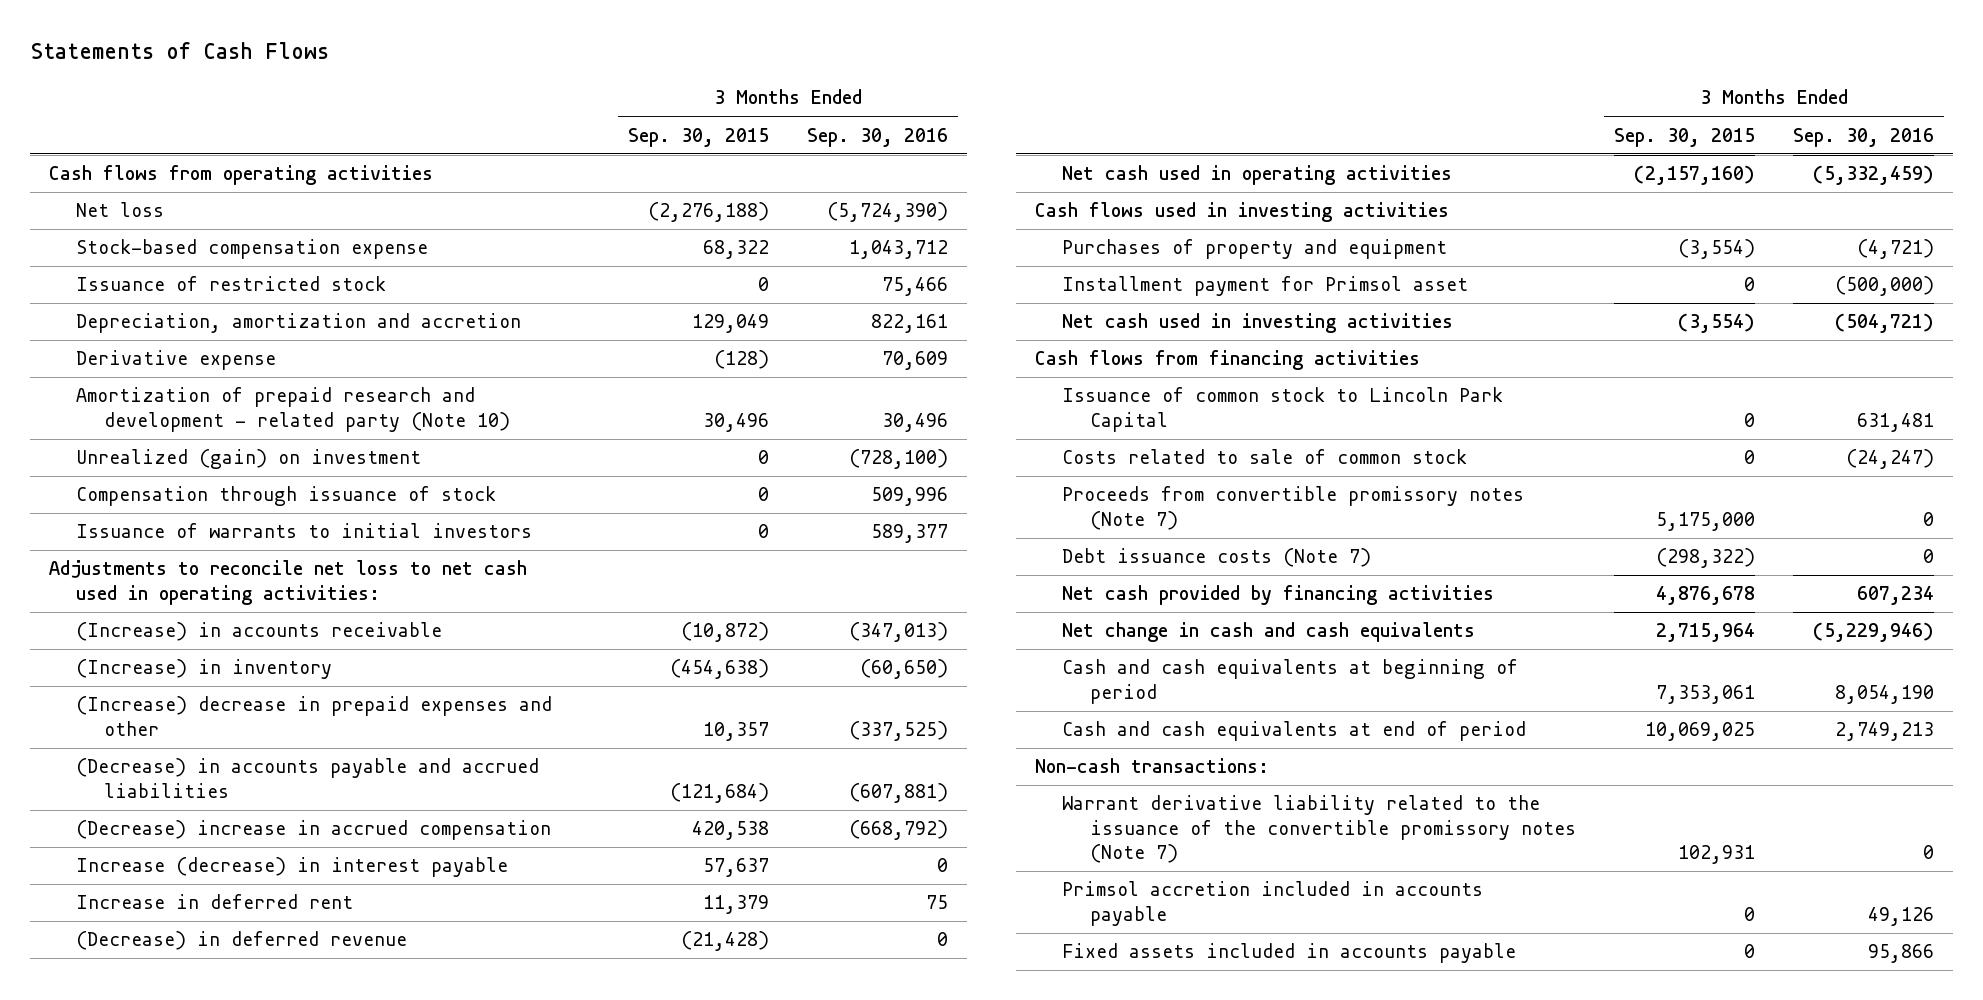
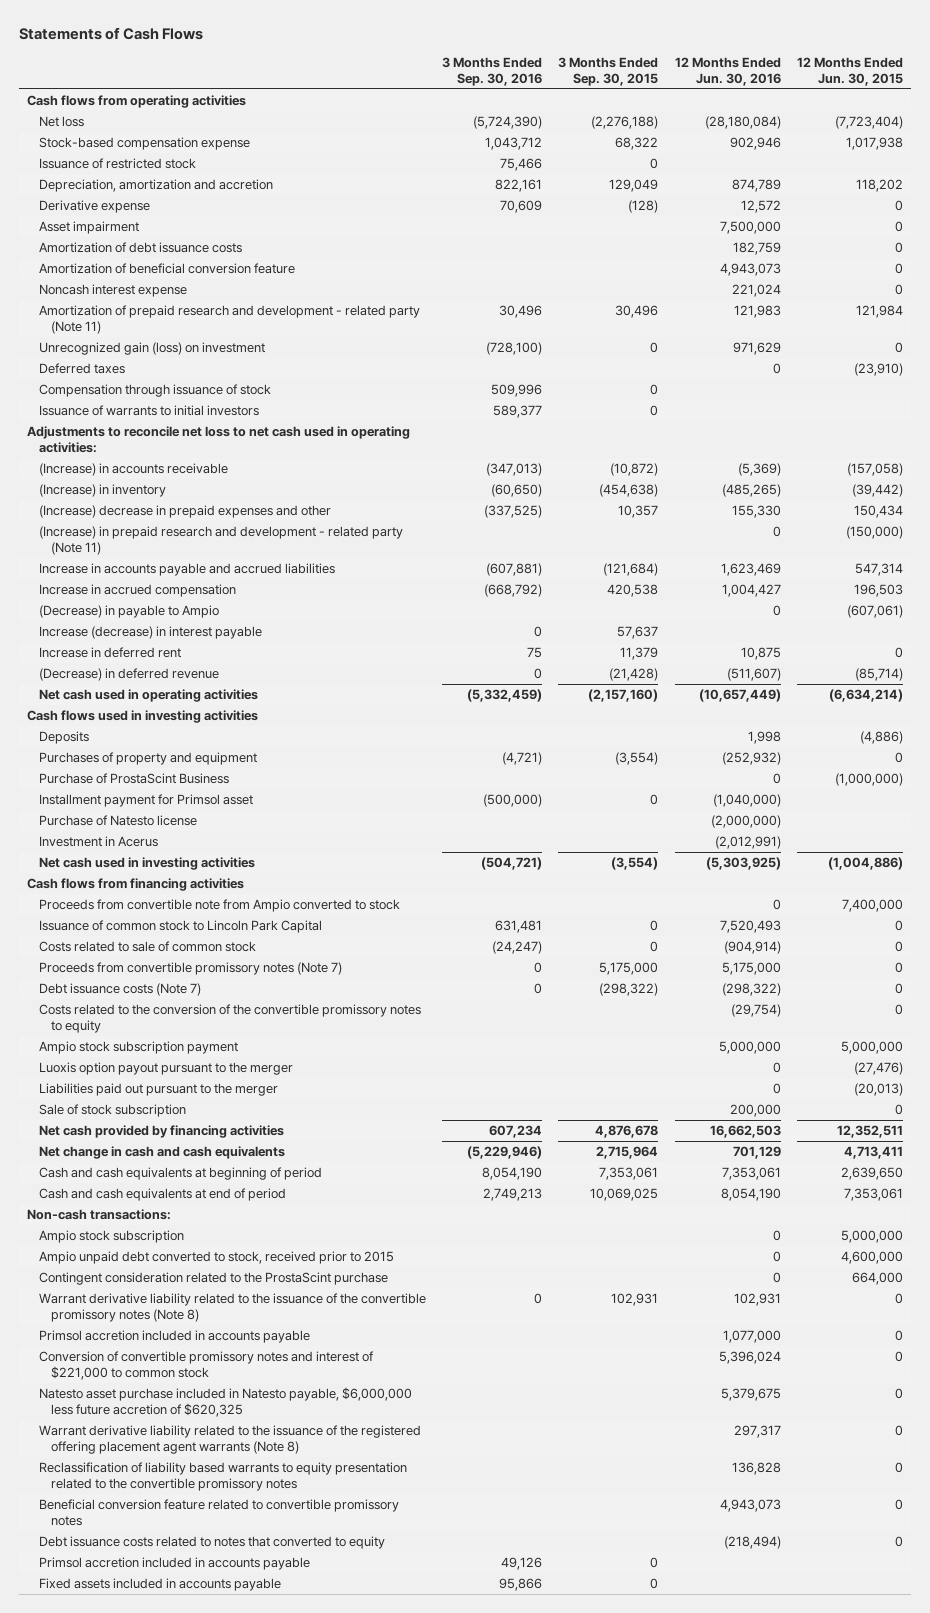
- | 3 Months Ended Sep. 30, 2015 | 3 Months Ended Sep. 30, 2016
+ | 3 Months Ended Sep. 30, 2016 | 3 Months Ended Sep. 30, 2015 | 12 Months Ended Jun. 30, 2016 | 12 Months Ended Jun. 30, 2015
- Amortization of prepaid research and development - related party (Note 10) | 30,496 | 30,496
- Unrealized (gain) on investment | 0 | (728,100)
+ Asset impairment | | | 7,500,000 | 0
+ Amortization of debt issuance costs | | | 182,759 | 0
+ Amortization of beneficial conversion feature | | | 4,943,073 | 0
+ Noncash interest expense | | | 221,024 | 0
+ Amortization of prepaid research and development - related party (Note 11) | 30,496 | 30,496 | 121,983 | 121,984
+ Unrecognized gain (loss) on investment | (728,100) | 0 | 971,629 | 0
+ Deferred taxes | | | 0 | (23,910)
- (Decrease) in accounts payable and accrued liabilities | (121,684) | (607,881)
- (Decrease) increase in accrued compensation | 420,538 | (668,792)
+ (Increase) in prepaid research and development - related party (Note 11) | | | 0 | (150,000)
+ Increase in accounts payable and accrued liabilities | (607,881) | (121,684) | 1,623,469 | 547,314
+ Increase in accrued compensation | (668,792) | 420,538 | 1,004,427 | 196,503
+ (Decrease) in payable to Ampio | | | 0 | (607,061)
+ Deposits | | | 1,998 | (4,886)
+ Purchase of ProstaScint Business | | | 0 | (1,000,000)
+ Purchase of Natesto license | | | (2,000,000) |
+ Investment in Acerus | | | (2,012,991) |
+ Proceeds from convertible note from Ampio converted to stock | | | 0 | 7,400,000
+ Costs related to the conversion of the convertible promissory notes to equity | | | (29,754) | 0
+ Ampio stock subscription payment | | | 5,000,000 | 5,000,000
+ Luoxis option payout pursuant to the merger | | | 0 | (27,476)
+ Liabilities paid out pursuant to the merger | | | 0 | (20,013)
+ Sale of stock subscription | | | 200,000 | 0
- Warrant derivative liability related to the issuance of the convertible promissory notes (Note 7) | 102,931 | 0
+ Ampio stock subscription | | | 0 | 5,000,000
+ Ampio unpaid debt converted to stock, received prior to 2015 | | | 0 | 4,600,000
+ Contingent consideration related to the ProstaScint purchase | | | 0 | 664,000
+ Warrant derivative liability related to the issuance of the convertible promissory notes (Note 8) | 0 | 102,931 | 102,931 | 0
+ Primsol accretion included in accounts payable | | | 1,077,000 | 0
+ Conversion of convertible promissory notes and interest of $221,000 to common stock | | | 5,396,024 | 0
+ Natesto asset purchase included in Natesto payable, $6,000,000 less future accretion of $620,325 | | | 5,379,675 | 0
+ Warrant derivative liability related to the issuance of the registered offering placement agent warrants (Note 8) | | | 297,317 | 0
+ Reclassification of liability based warrants to equity presentation related to the convertible promissory notes | | | 136,828 | 0
+ Beneficial conversion feature related to convertible promissory notes | | | 4,943,073 | 0
+ Debt issuance costs related to notes that converted to equity | | | (218,494) | 0

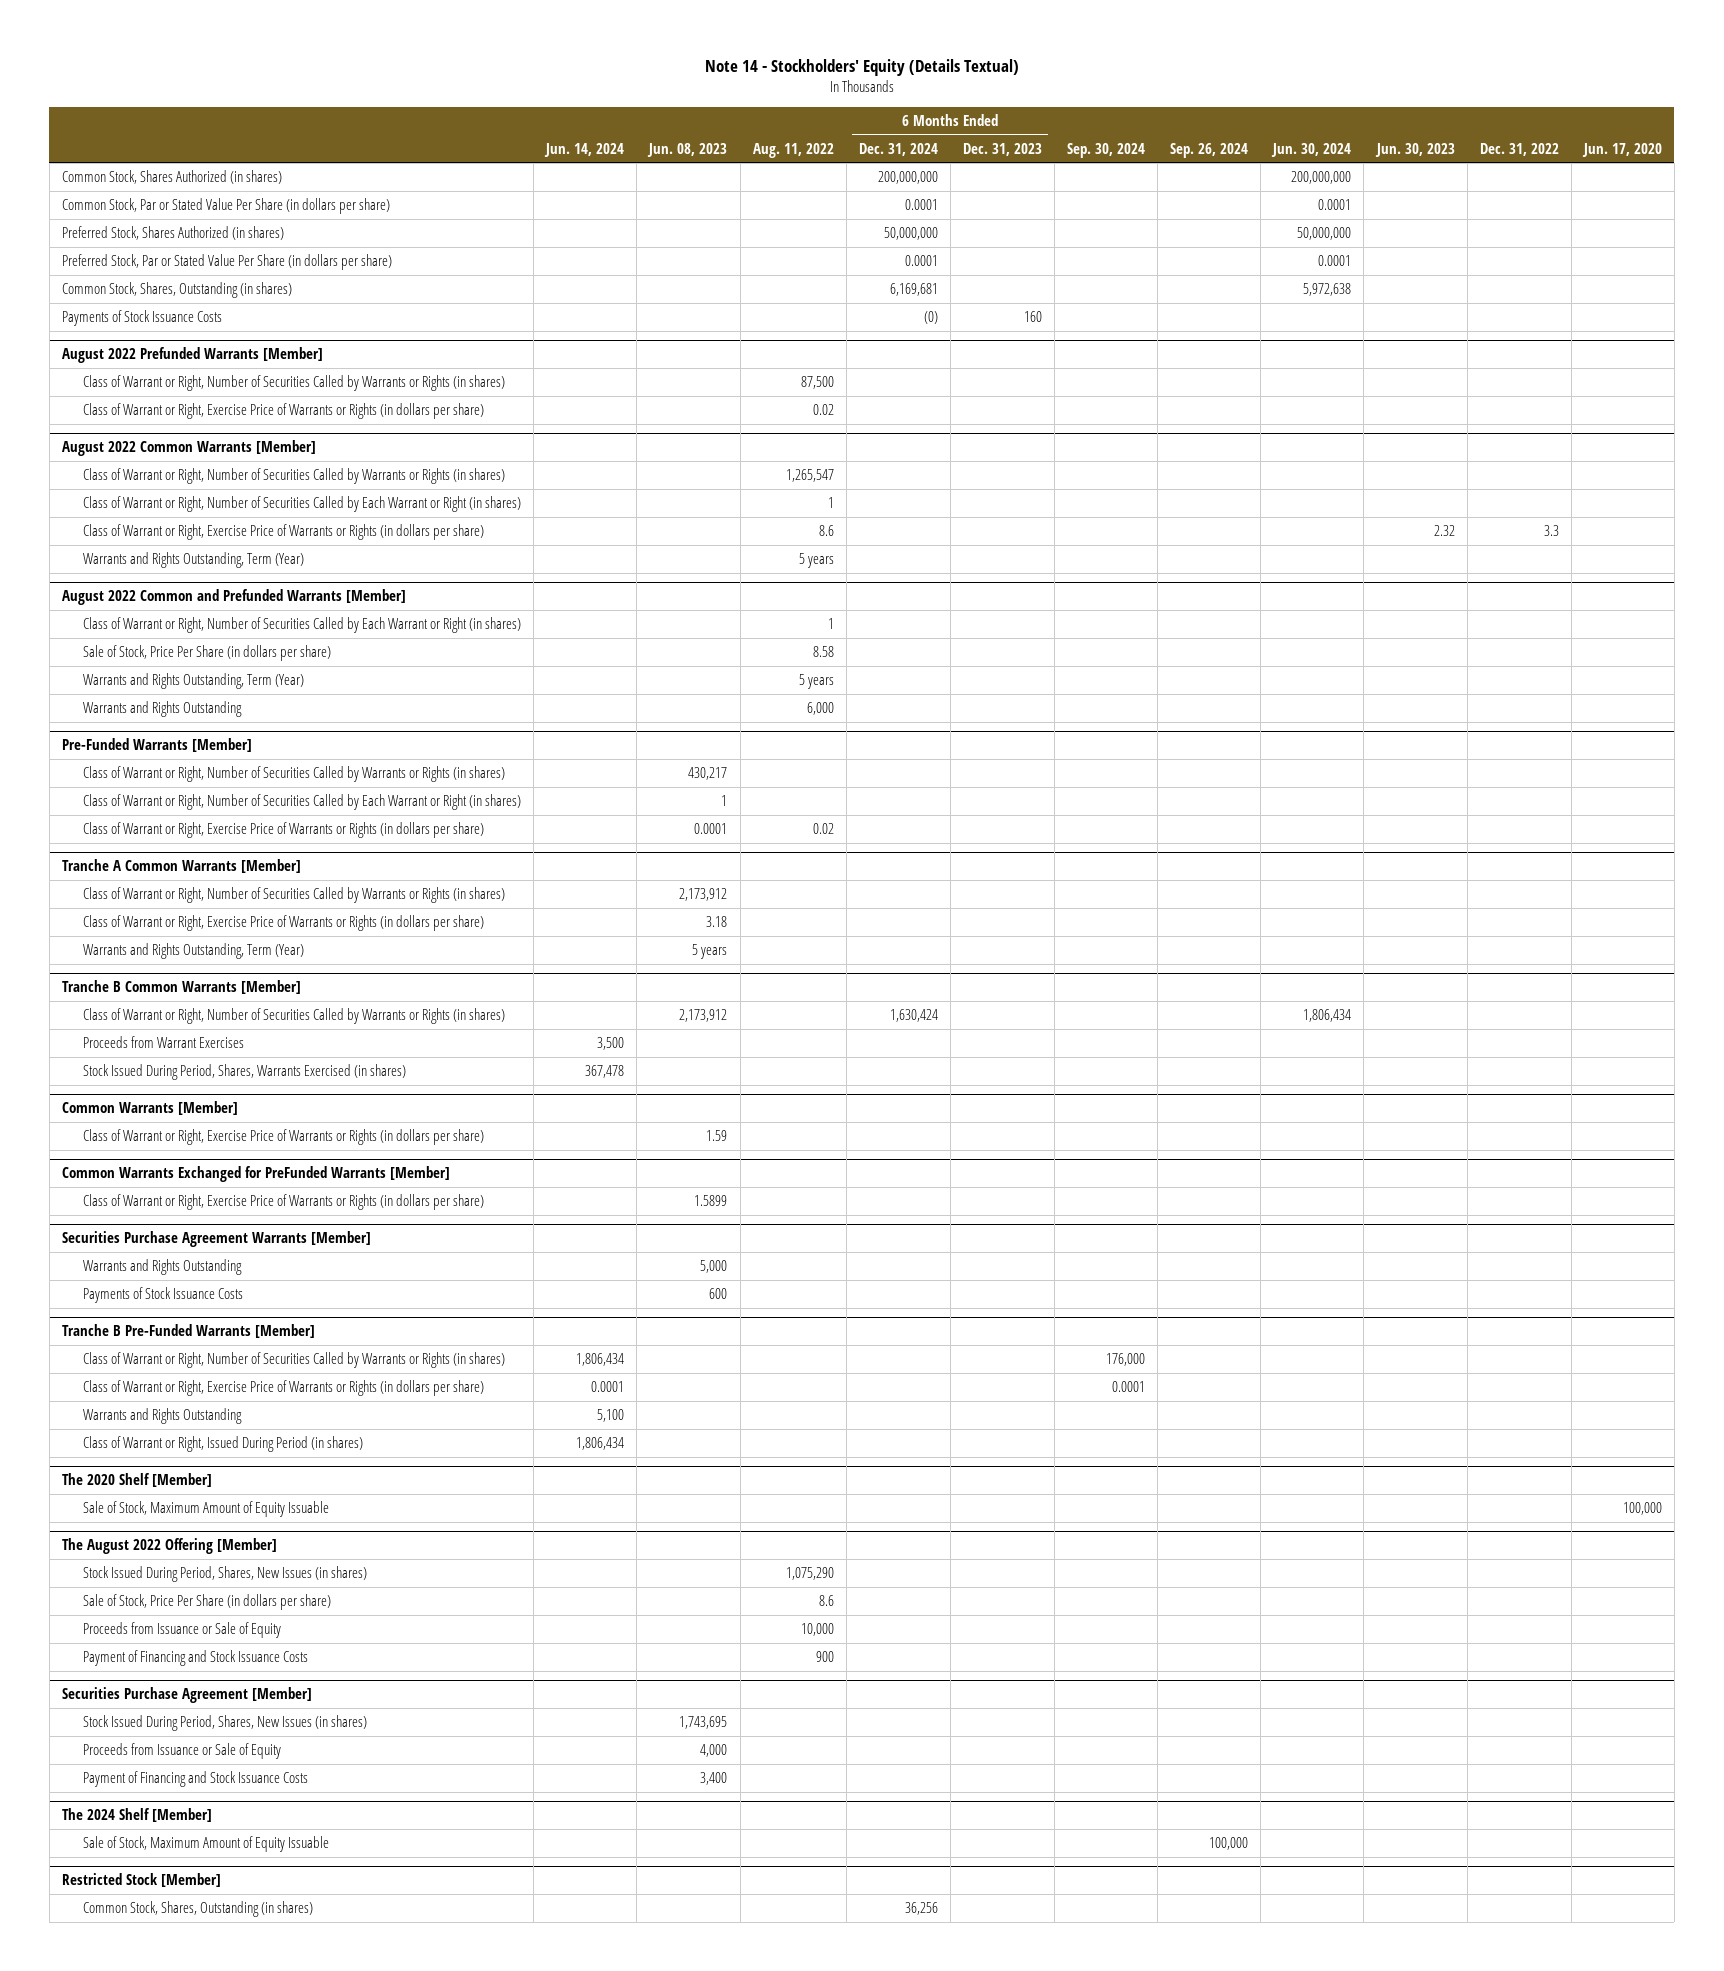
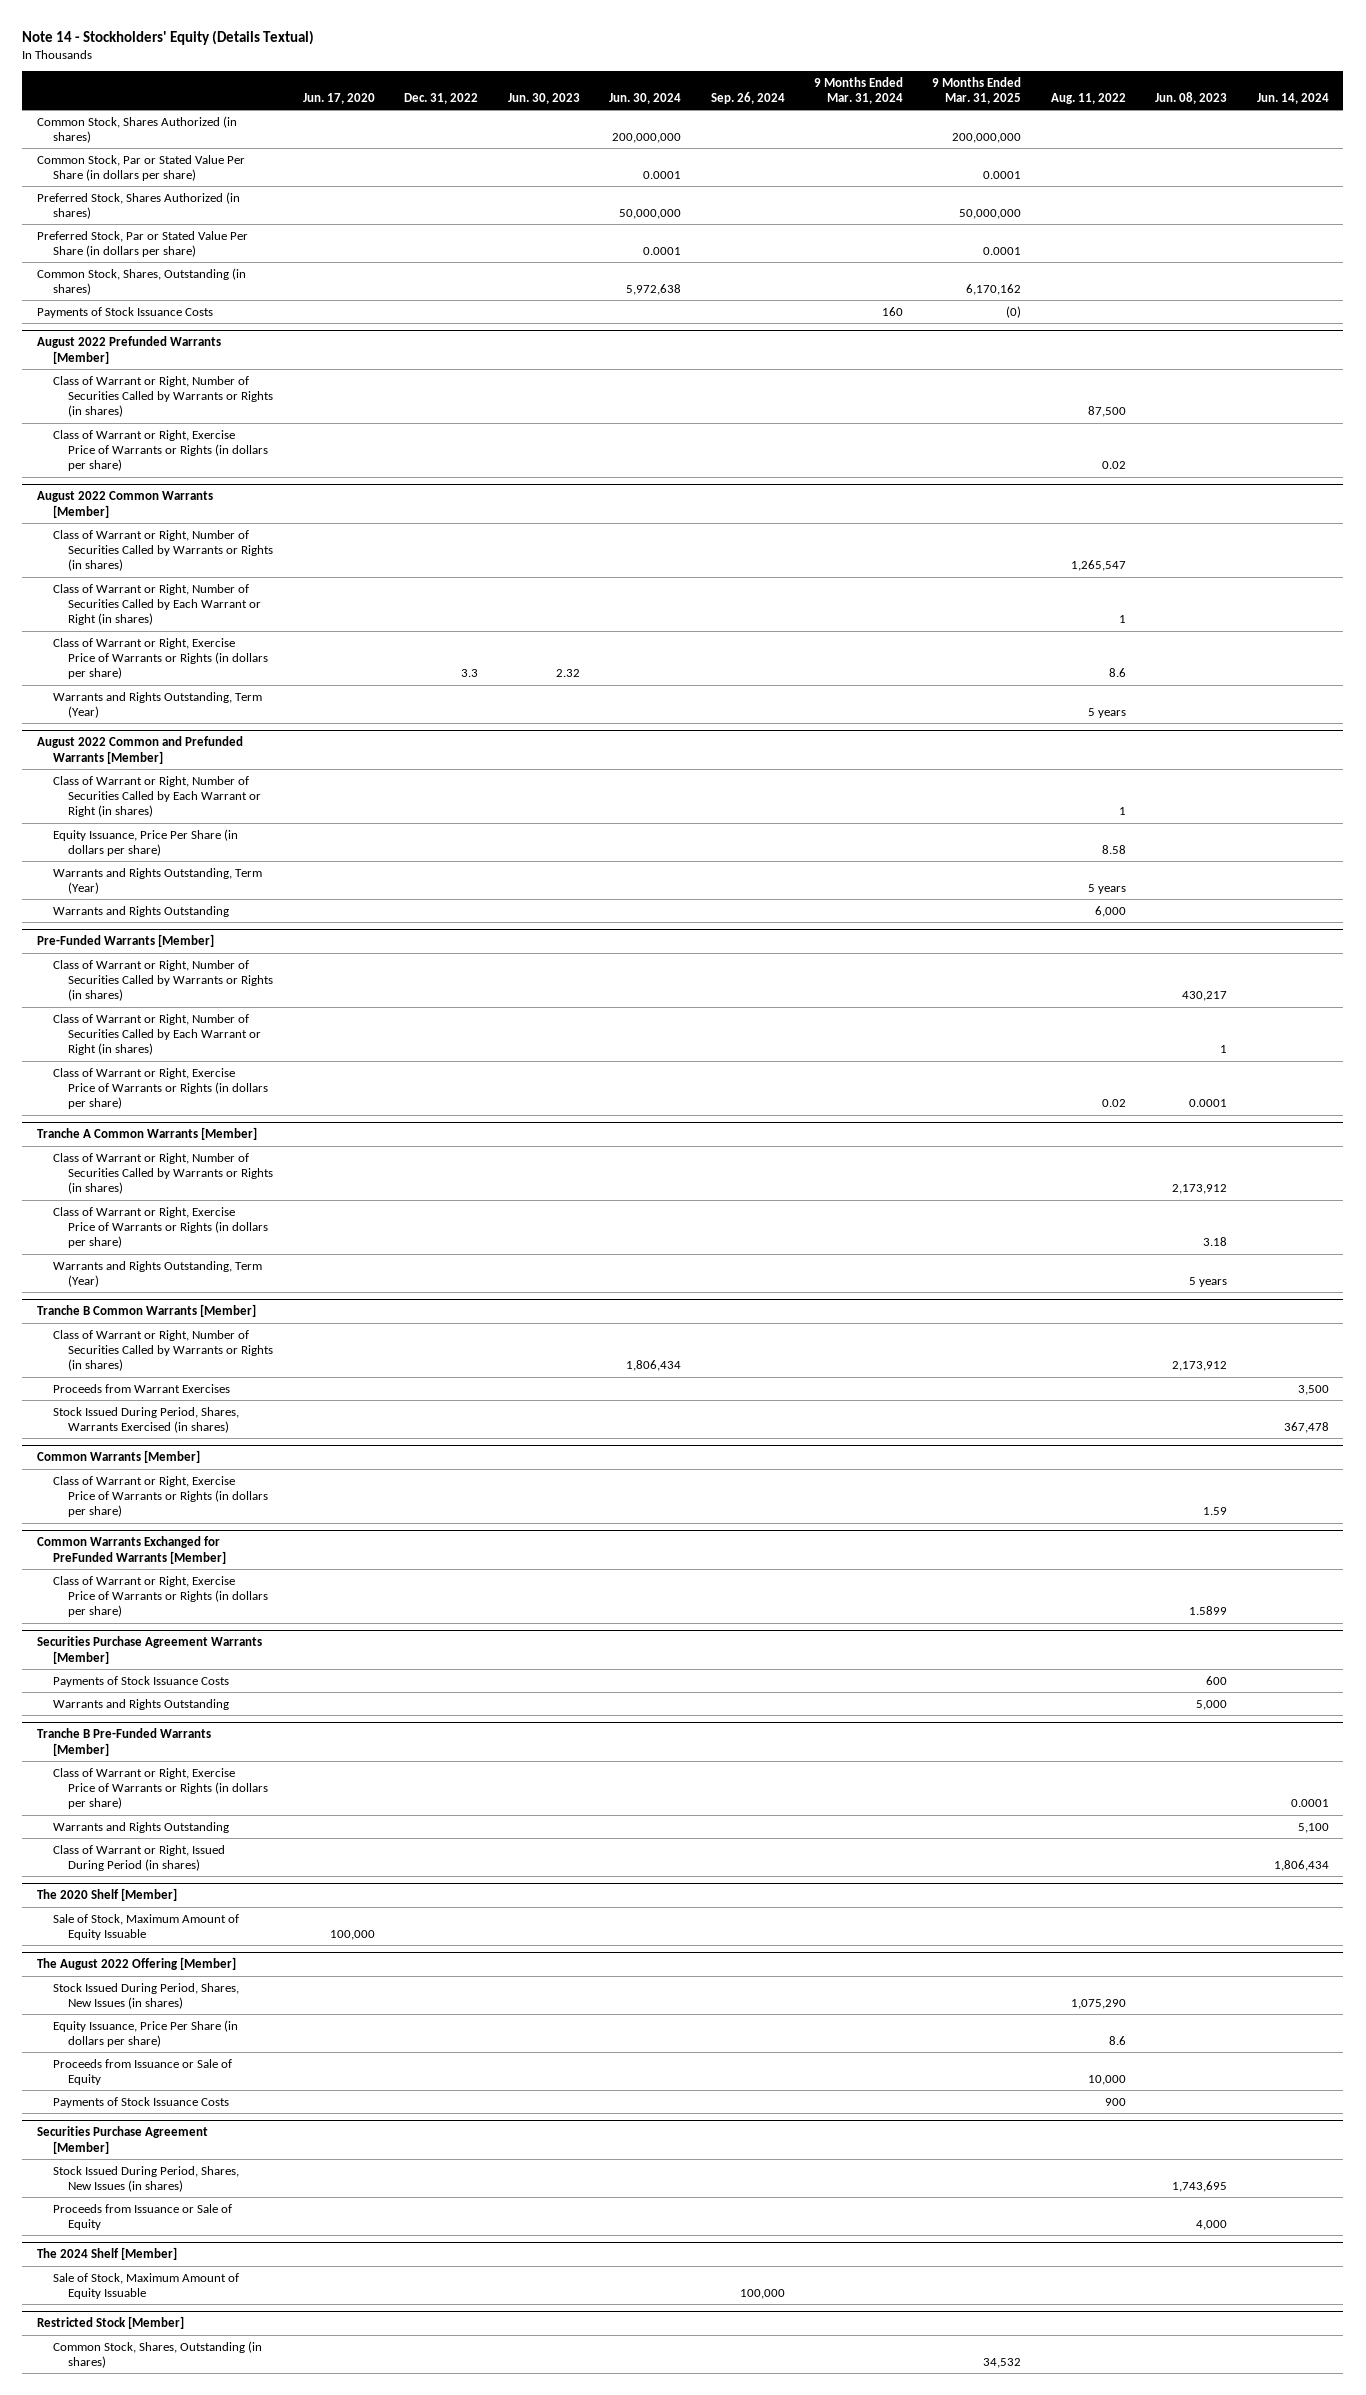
- | Jun. 14, 2024 | Jun. 08, 2023 | Aug. 11, 2022 | 6 Months Ended Dec. 31, 2024 | 6 Months Ended Dec. 31, 2023 | Sep. 30, 2024 | Sep. 26, 2024 | Jun. 30, 2024 | Jun. 30, 2023 | Dec. 31, 2022 | Jun. 17, 2020
+ | Jun. 17, 2020 | Dec. 31, 2022 | Jun. 30, 2023 | Jun. 30, 2024 | Sep. 26, 2024 | 9 Months Ended Mar. 31, 2024 | 9 Months Ended Mar. 31, 2025 | Aug. 11, 2022 | Jun. 08, 2023 | Jun. 14, 2024
@ August 2022 Common and Prefunded Warrants [Member]
- Sale of Stock, Price Per Share (in dollars per share) | | | 8.58 | | | | | | | |
+ Equity Issuance, Price Per Share (in dollars per share) | | | | | | | | 8.58 | |
@ Securities Purchase Agreement Warrants [Member]
moved down: Warrants and Rights Outstanding | | | | | | | | | 5,000 |
@ Tranche B Pre-Funded Warrants [Member]
- Class of Warrant or Right, Number of Securities Called by Warrants or Rights (in shares) | 1,806,434 | | | | | 176,000 | | | | |
@ The August 2022 Offering [Member]
- Sale of Stock, Price Per Share (in dollars per share) | | | 8.6 | | | | | | | |
+ Equity Issuance, Price Per Share (in dollars per share) | | | | | | | | 8.6 | |
- Payment of Financing and Stock Issuance Costs | | | 900 | | | | | | | |
+ Payments of Stock Issuance Costs | | | | | | | | 900 | |
@ Securities Purchase Agreement [Member]
- Payment of Financing and Stock Issuance Costs | | 3,400 | | | | | | | | |

